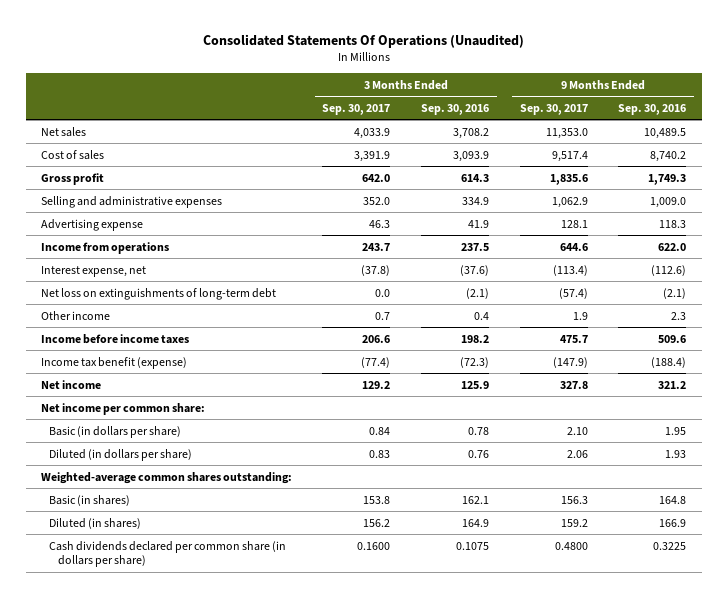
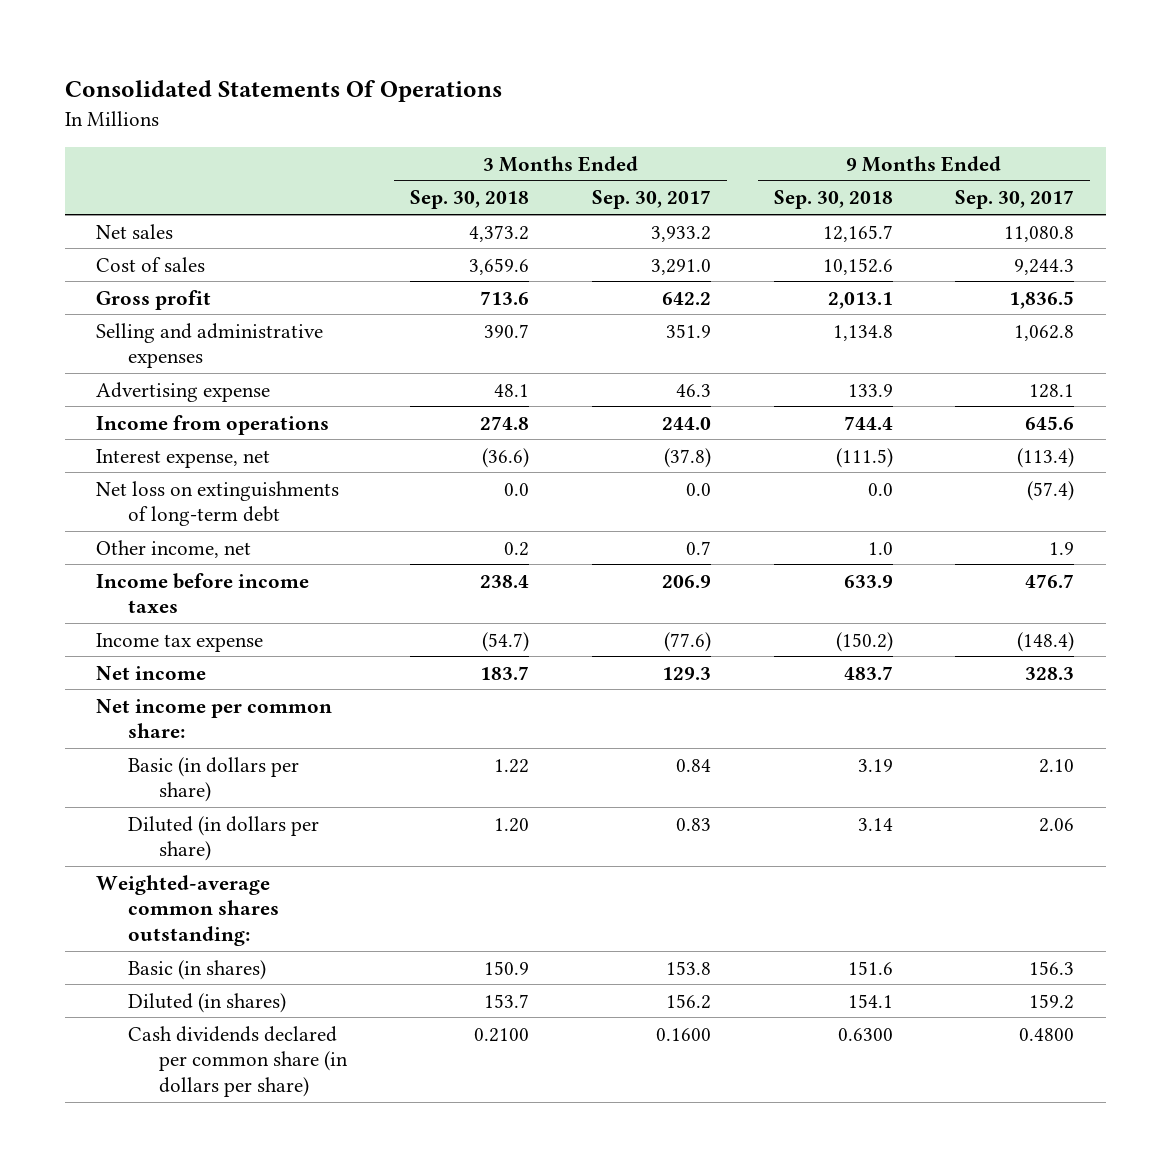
- Consolidated Statements Of Operations (Unaudited)
+ Consolidated Statements Of Operations
- | 3 Months Ended Sep. 30, 2017 | 3 Months Ended Sep. 30, 2016 | 9 Months Ended Sep. 30, 2017 | 9 Months Ended Sep. 30, 2016
+ | 3 Months Ended Sep. 30, 2018 | 3 Months Ended Sep. 30, 2017 | 9 Months Ended Sep. 30, 2018 | 9 Months Ended Sep. 30, 2017
- Net sales | 4,033.9 | 3,708.2 | 11,353.0 | 10,489.5
- Cost of sales | 3,391.9 | 3,093.9 | 9,517.4 | 8,740.2
- Gross profit | 642.0 | 614.3 | 1,835.6 | 1,749.3
- Selling and administrative expenses | 352.0 | 334.9 | 1,062.9 | 1,009.0
+ Net sales | 4,373.2 | 3,933.2 | 12,165.7 | 11,080.8
+ Cost of sales | 3,659.6 | 3,291.0 | 10,152.6 | 9,244.3
+ Gross profit | 713.6 | 642.2 | 2,013.1 | 1,836.5
+ Selling and administrative expenses | 390.7 | 351.9 | 1,134.8 | 1,062.8
- Income from operations | 243.7 | 237.5 | 644.6 | 622.0
+ Income from operations | 274.8 | 244.0 | 744.4 | 645.6
- Other income | 0.7 | 0.4 | 1.9 | 2.3
- Income before income taxes | 206.6 | 198.2 | 475.7 | 509.6
- Income tax benefit (expense) | (77.4) | (72.3) | (147.9) | (188.4)
- Net income | 129.2 | 125.9 | 327.8 | 321.2
+ Other income, net | 0.2 | 0.7 | 1.0 | 1.9
+ Income before income taxes | 238.4 | 206.9 | 633.9 | 476.7
+ Income tax expense | (54.7) | (77.6) | (150.2) | (148.4)
+ Net income | 183.7 | 129.3 | 483.7 | 328.3

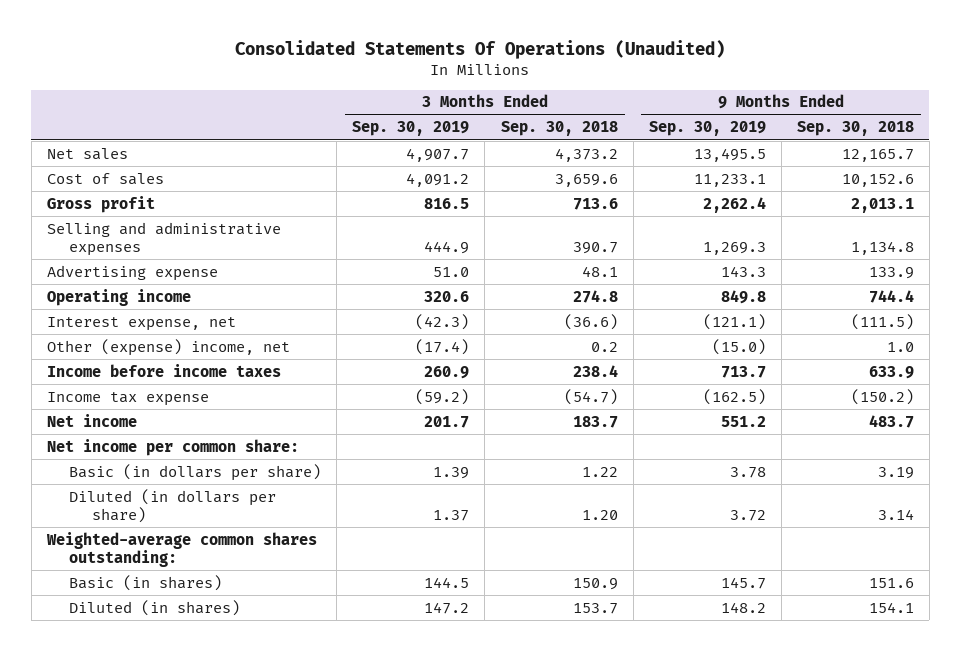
- Consolidated Statements Of Operations
+ Consolidated Statements Of Operations (Unaudited)
- | 3 Months Ended Sep. 30, 2018 | 3 Months Ended Sep. 30, 2017 | 9 Months Ended Sep. 30, 2018 | 9 Months Ended Sep. 30, 2017
+ | 3 Months Ended Sep. 30, 2019 | 3 Months Ended Sep. 30, 2018 | 9 Months Ended Sep. 30, 2019 | 9 Months Ended Sep. 30, 2018
- Income from operations | 274.8 | 244.0 | 744.4 | 645.6
+ Operating income | 320.6 | 274.8 | 849.8 | 744.4
- Net loss on extinguishments of long-term debt | 0.0 | 0.0 | 0.0 | (57.4)
- Other income, net | 0.2 | 0.7 | 1.0 | 1.9
+ Other (expense) income, net | (17.4) | 0.2 | (15.0) | 1.0
- Cash dividends declared per common share (in dollars per share) | 0.2100 | 0.1600 | 0.6300 | 0.4800

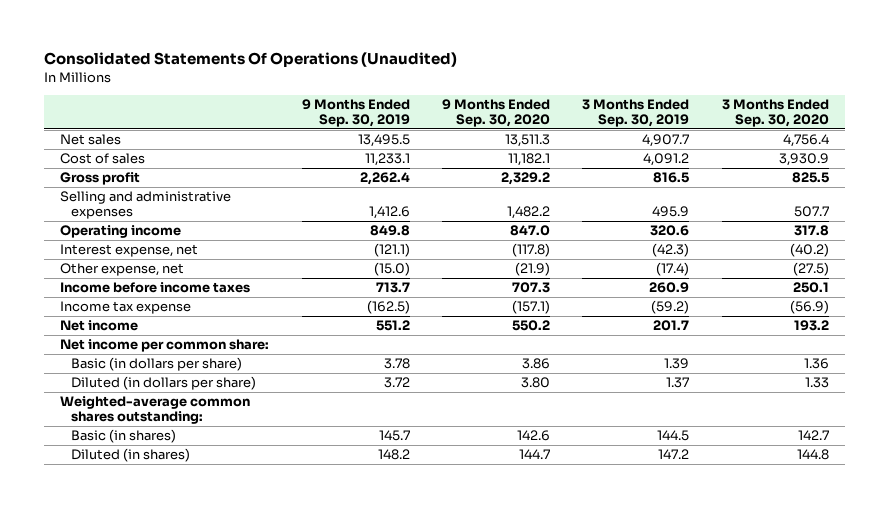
- | 3 Months Ended Sep. 30, 2019 | 3 Months Ended Sep. 30, 2018 | 9 Months Ended Sep. 30, 2019 | 9 Months Ended Sep. 30, 2018
+ | 9 Months Ended Sep. 30, 2019 | 9 Months Ended Sep. 30, 2020 | 3 Months Ended Sep. 30, 2019 | 3 Months Ended Sep. 30, 2020
- Selling and administrative expenses | 444.9 | 390.7 | 1,269.3 | 1,134.8
- Advertising expense | 51.0 | 48.1 | 143.3 | 133.9
+ Selling and administrative expenses | 1,412.6 | 1,482.2 | 495.9 | 507.7
- Other (expense) income, net | (17.4) | 0.2 | (15.0) | 1.0
+ Other expense, net | (15.0) | (21.9) | (17.4) | (27.5)

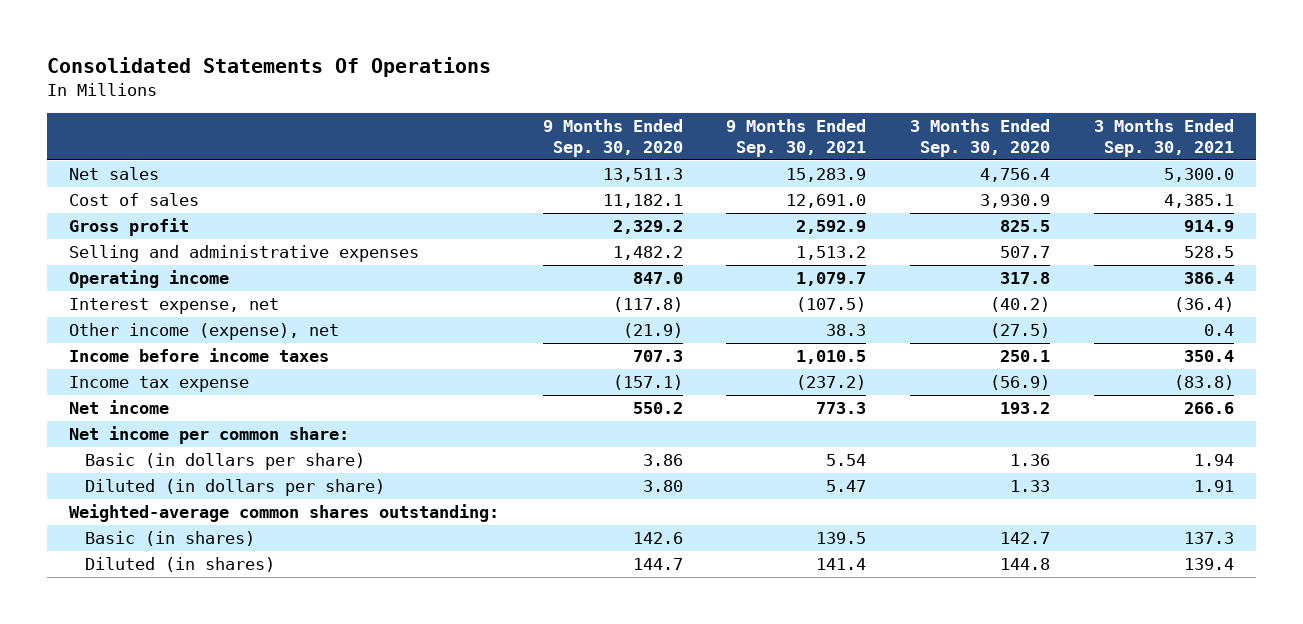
- Consolidated Statements Of Operations (Unaudited)
+ Consolidated Statements Of Operations
- | 9 Months Ended Sep. 30, 2019 | 9 Months Ended Sep. 30, 2020 | 3 Months Ended Sep. 30, 2019 | 3 Months Ended Sep. 30, 2020
+ | 9 Months Ended Sep. 30, 2020 | 9 Months Ended Sep. 30, 2021 | 3 Months Ended Sep. 30, 2020 | 3 Months Ended Sep. 30, 2021
- Other expense, net | (15.0) | (21.9) | (17.4) | (27.5)
+ Other income (expense), net | (21.9) | 38.3 | (27.5) | 0.4

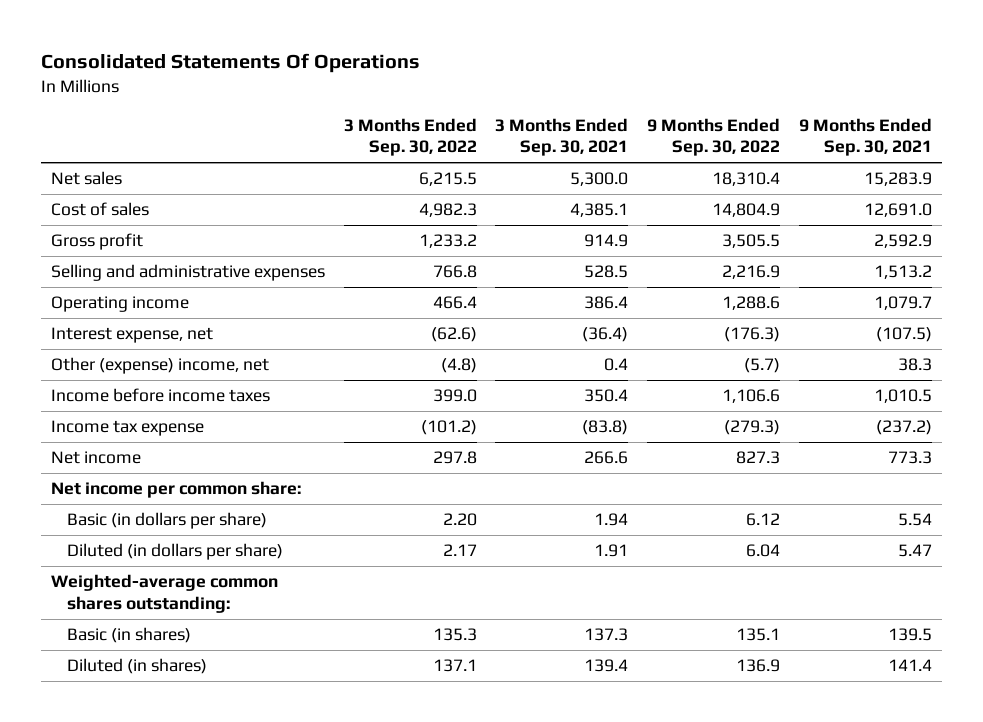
- | 9 Months Ended Sep. 30, 2020 | 9 Months Ended Sep. 30, 2021 | 3 Months Ended Sep. 30, 2020 | 3 Months Ended Sep. 30, 2021
+ | 3 Months Ended Sep. 30, 2022 | 3 Months Ended Sep. 30, 2021 | 9 Months Ended Sep. 30, 2022 | 9 Months Ended Sep. 30, 2021
- Other income (expense), net | (21.9) | 38.3 | (27.5) | 0.4
+ Other (expense) income, net | (4.8) | 0.4 | (5.7) | 38.3

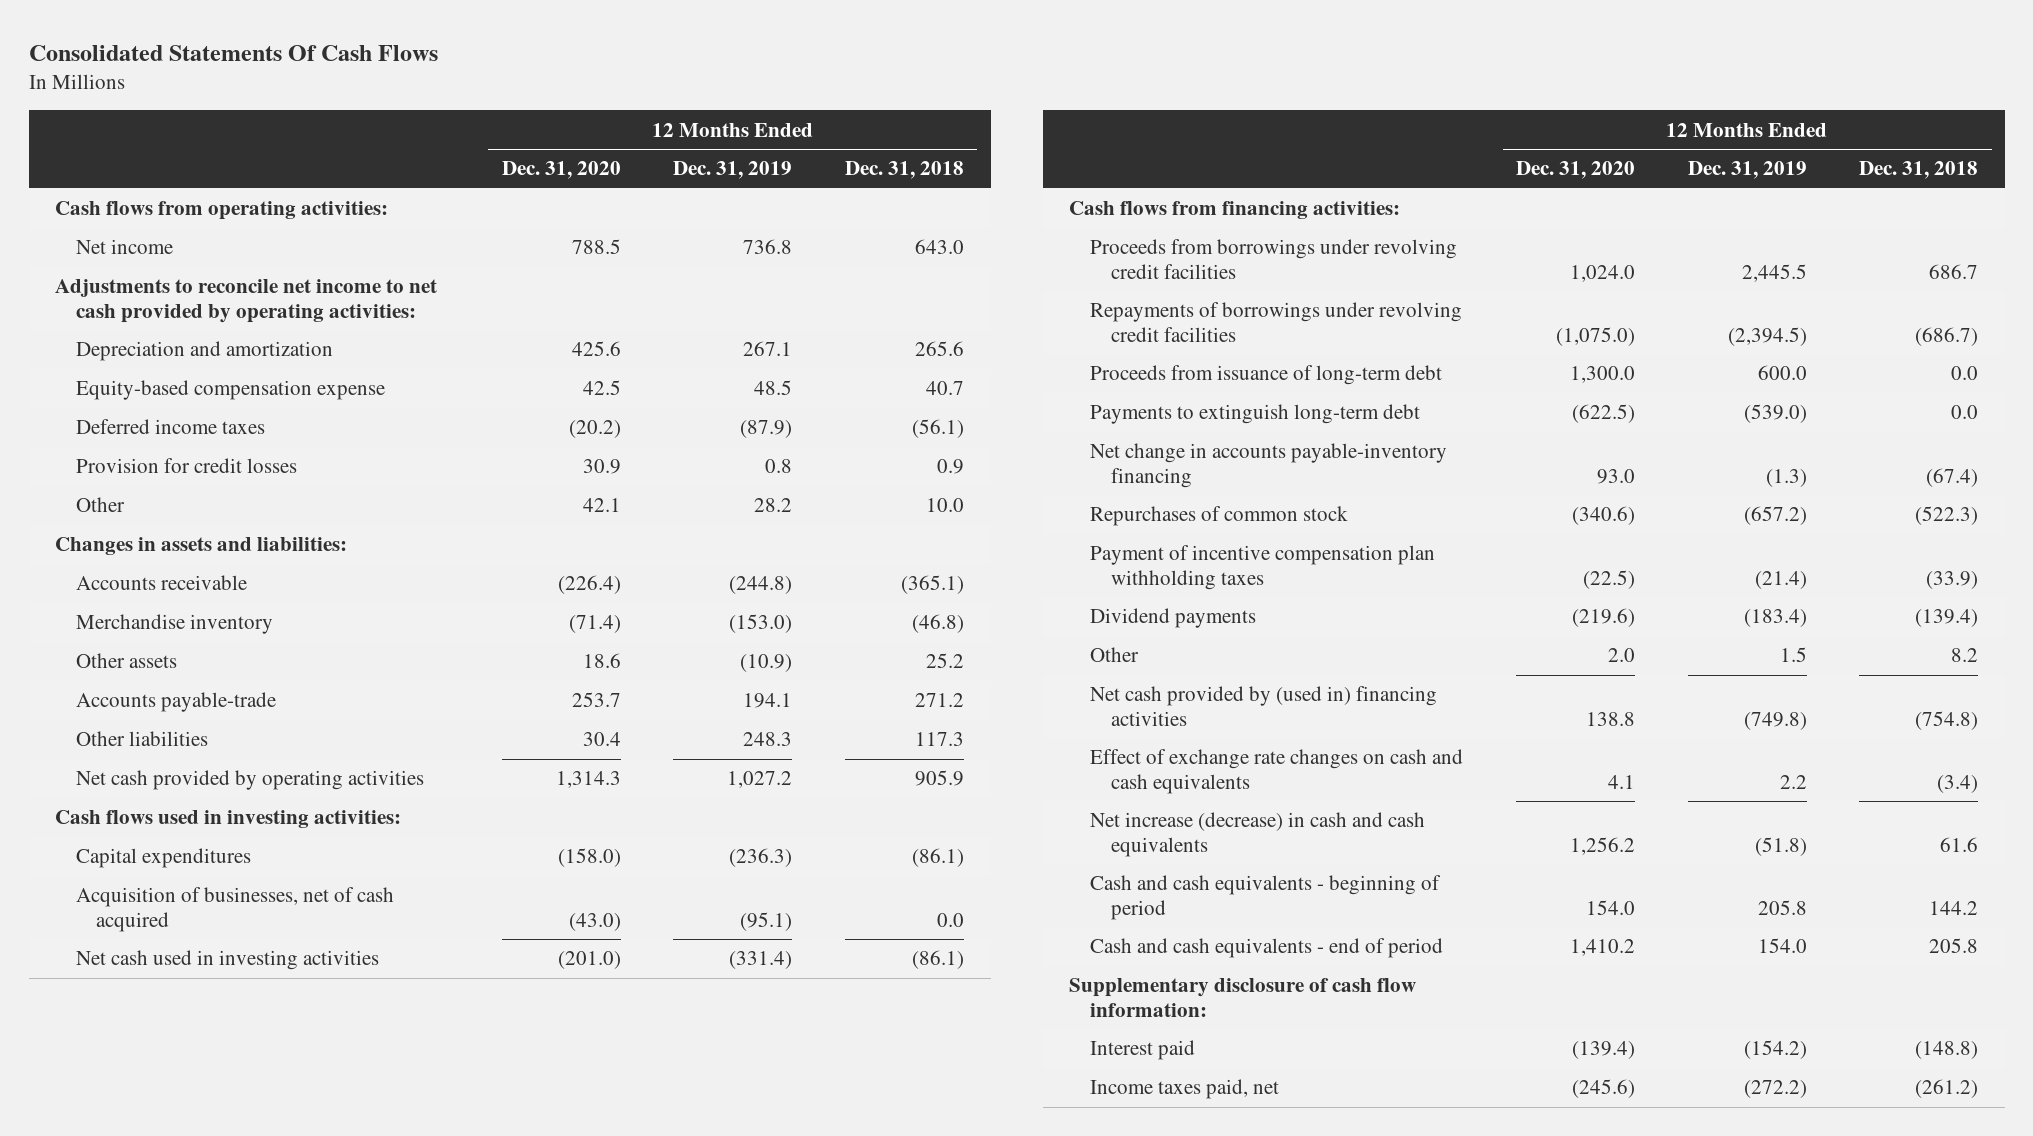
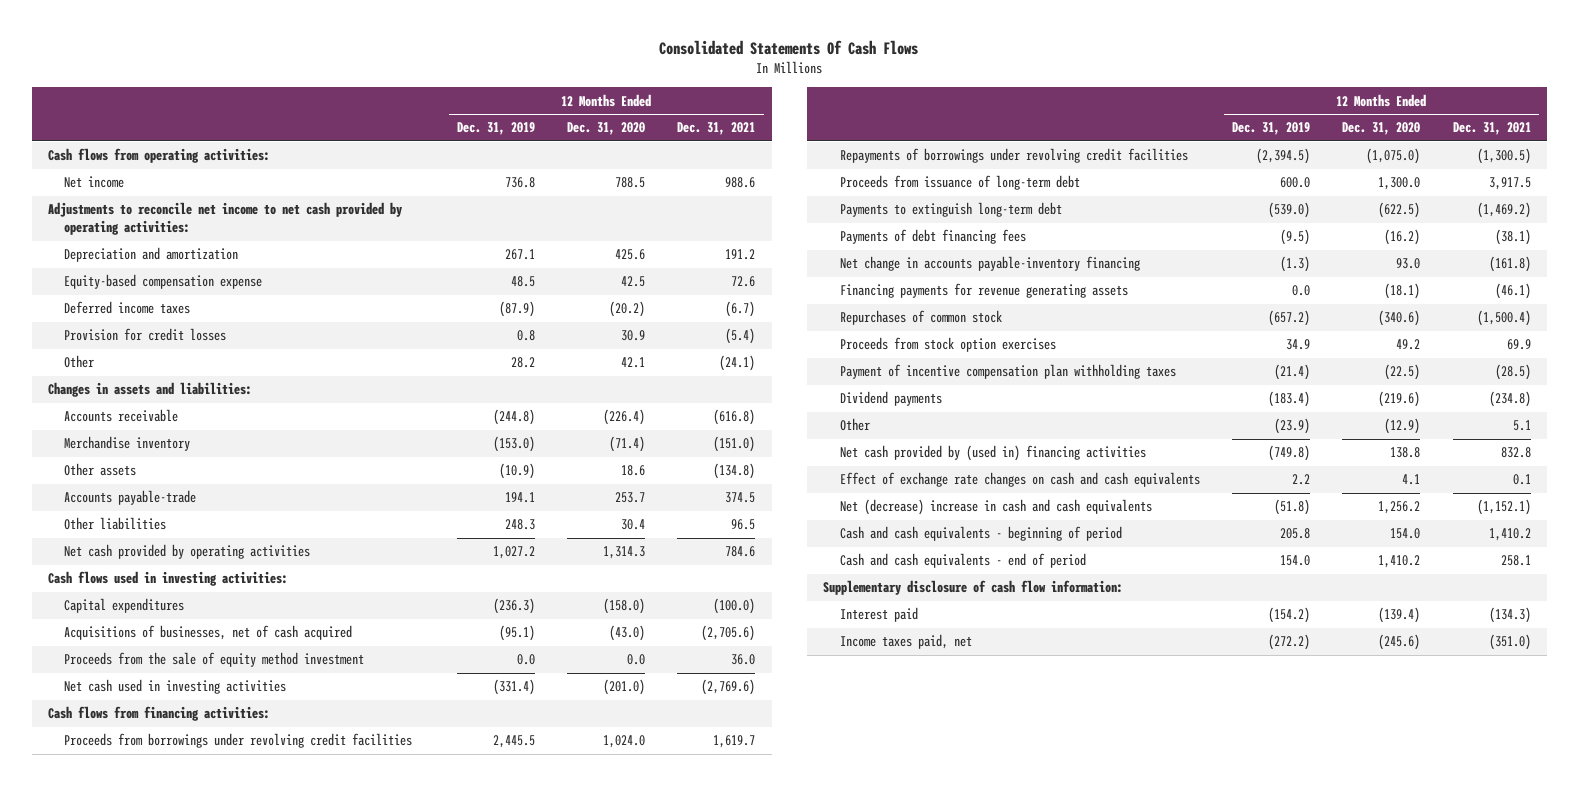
- | 12 Months Ended Dec. 31, 2020 | 12 Months Ended Dec. 31, 2019 | 12 Months Ended Dec. 31, 2018
+ | 12 Months Ended Dec. 31, 2019 | 12 Months Ended Dec. 31, 2020 | 12 Months Ended Dec. 31, 2021
- Acquisition of businesses, net of cash acquired | (43.0) | (95.1) | 0.0
+ Acquisitions of businesses, net of cash acquired | (95.1) | (43.0) | (2,705.6)
+ Proceeds from the sale of equity method investment | 0.0 | 0.0 | 36.0
+ Payments of debt financing fees | (9.5) | (16.2) | (38.1)
+ Financing payments for revenue generating assets | 0.0 | (18.1) | (46.1)
+ Proceeds from stock option exercises | 34.9 | 49.2 | 69.9
- Other | 2.0 | 1.5 | 8.2
+ Other | (23.9) | (12.9) | 5.1
- Net increase (decrease) in cash and cash equivalents | 1,256.2 | (51.8) | 61.6
+ Net (decrease) increase in cash and cash equivalents | (51.8) | 1,256.2 | (1,152.1)

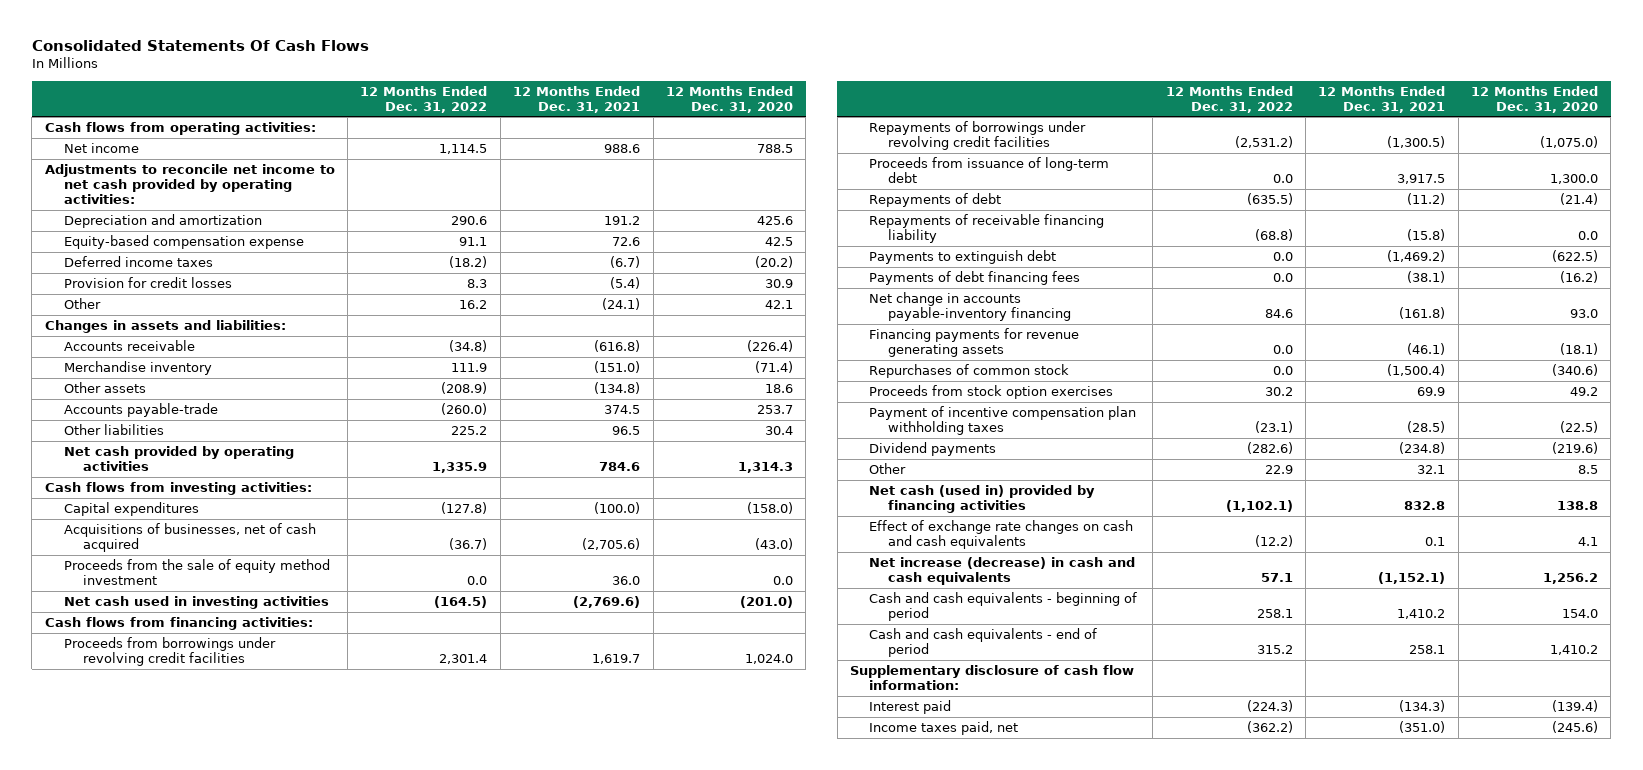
- | 12 Months Ended Dec. 31, 2019 | 12 Months Ended Dec. 31, 2020 | 12 Months Ended Dec. 31, 2021
+ | 12 Months Ended Dec. 31, 2022 | 12 Months Ended Dec. 31, 2021 | 12 Months Ended Dec. 31, 2020
- Cash flows used in investing activities:
+ Cash flows from investing activities:
- Payments to extinguish long-term debt | (539.0) | (622.5) | (1,469.2)
+ Repayments of debt | (635.5) | (11.2) | (21.4)
+ Repayments of receivable financing liability | (68.8) | (15.8) | 0.0
+ Payments to extinguish debt | 0.0 | (1,469.2) | (622.5)
- Other | (23.9) | (12.9) | 5.1
- Net cash provided by (used in) financing activities | (749.8) | 138.8 | 832.8
+ Other | 22.9 | 32.1 | 8.5
+ Net cash (used in) provided by financing activities | (1,102.1) | 832.8 | 138.8
- Net (decrease) increase in cash and cash equivalents | (51.8) | 1,256.2 | (1,152.1)
+ Net increase (decrease) in cash and cash equivalents | 57.1 | (1,152.1) | 1,256.2

